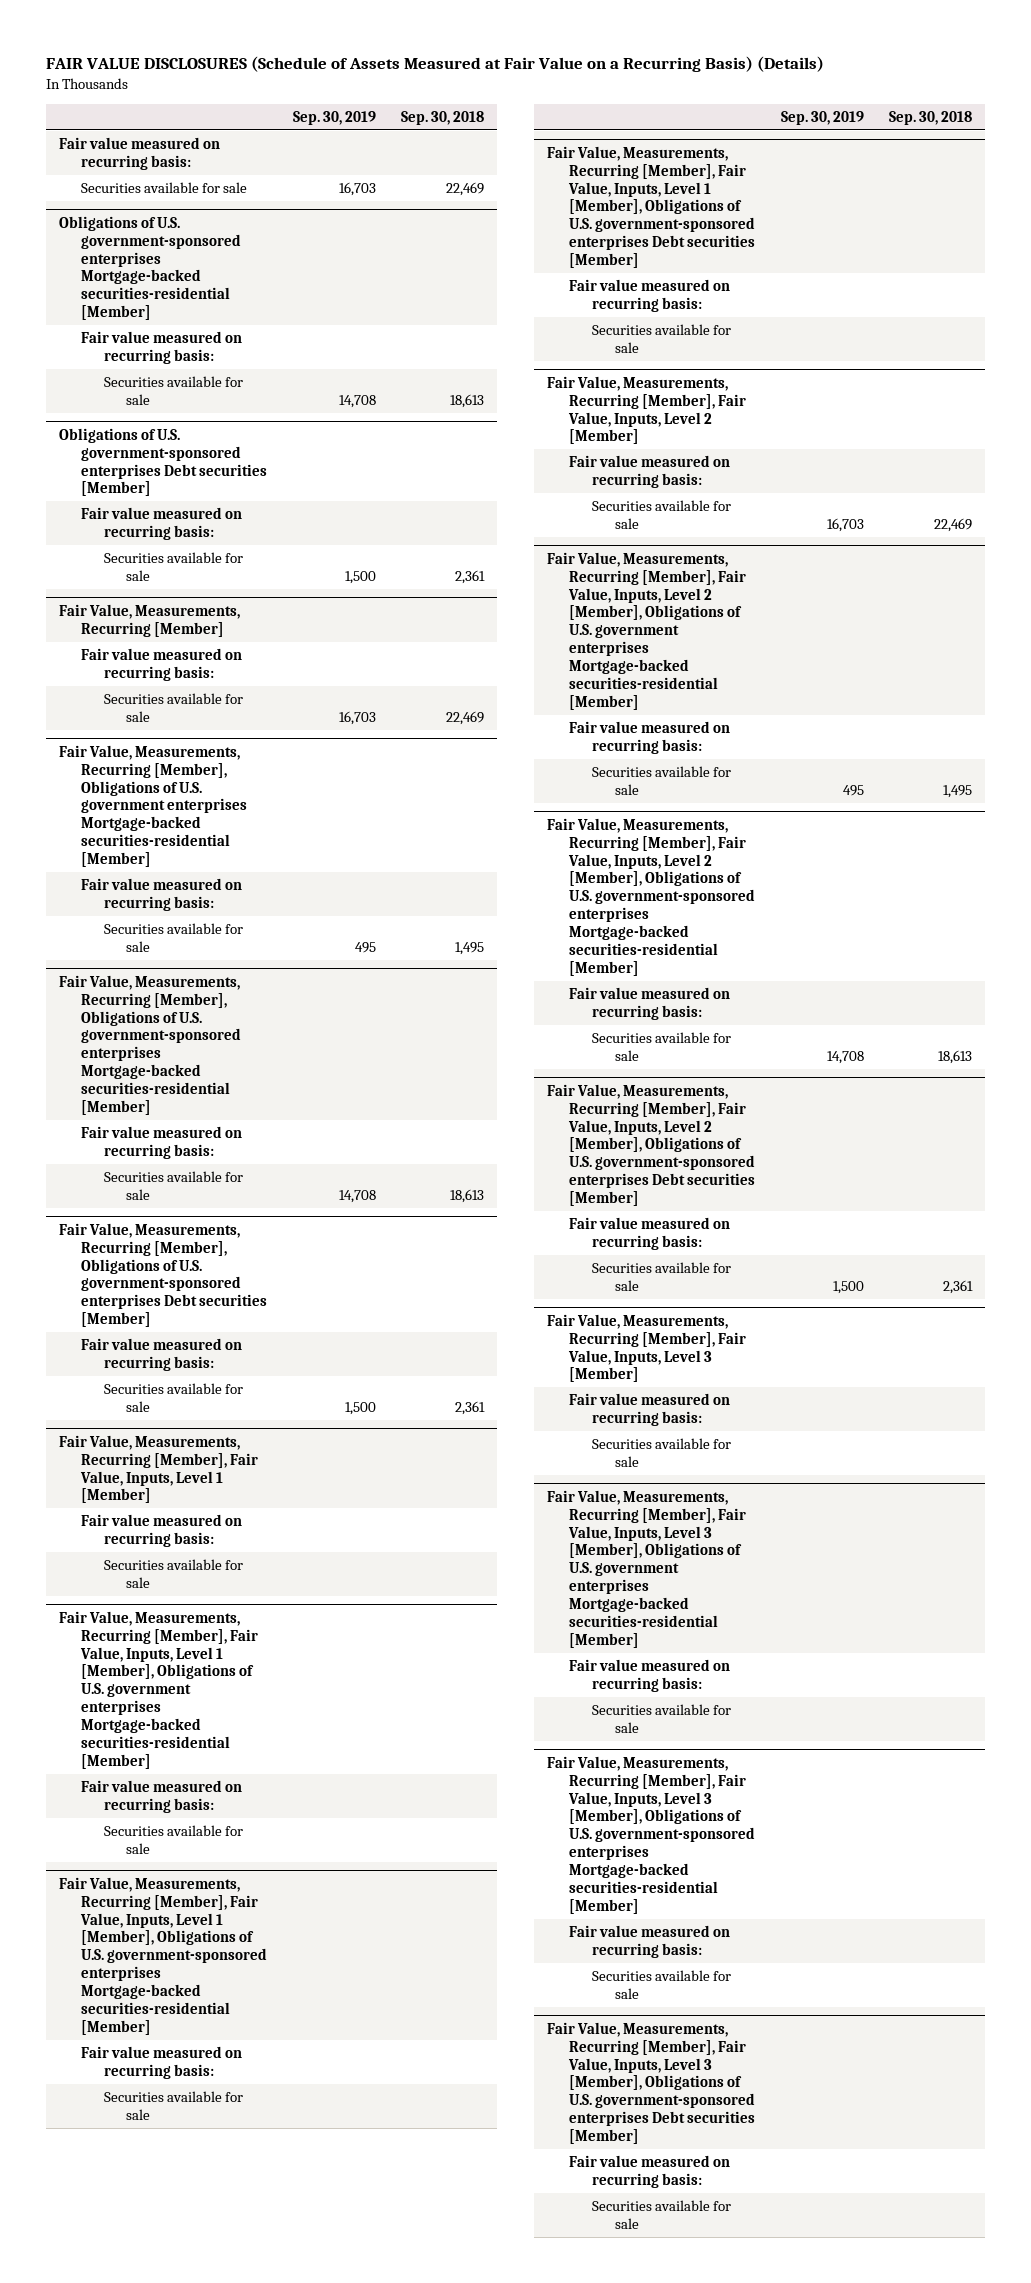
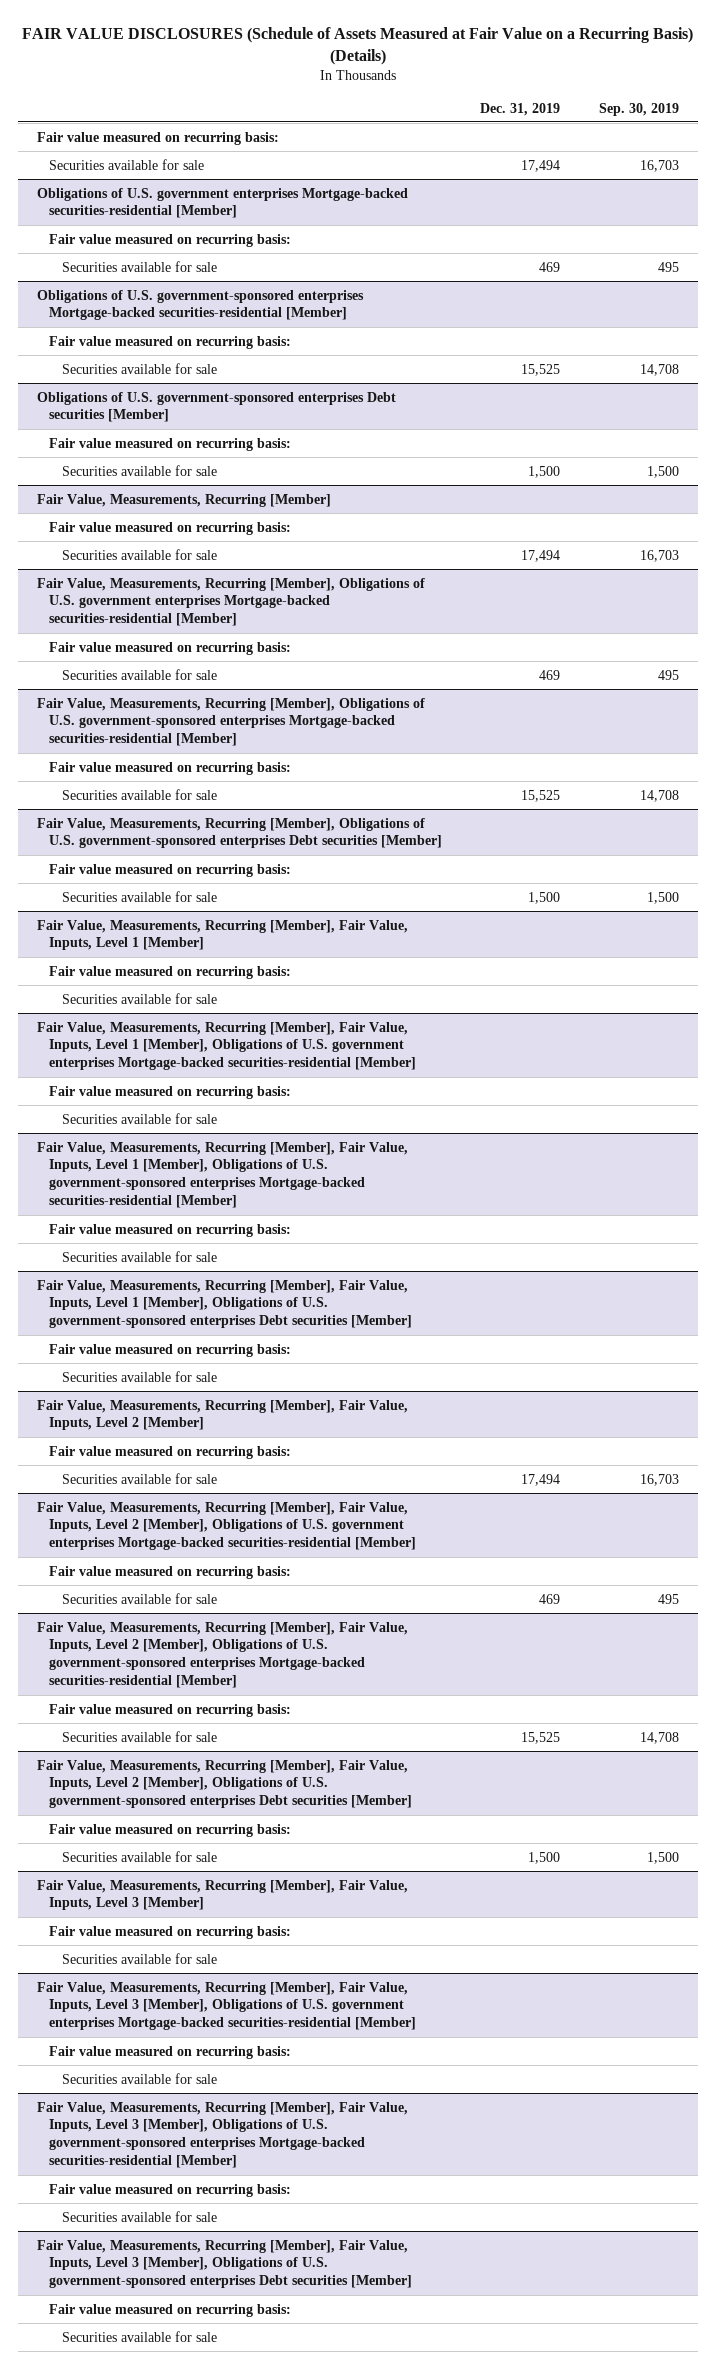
- | Sep. 30, 2019 | Sep. 30, 2018
+ | Dec. 31, 2019 | Sep. 30, 2019
+ Obligations of U.S. government enterprises Mortgage-backed securities-residential [Member]
+ Fair value measured on recurring basis:
+ Securities available for sale | 469 | 495

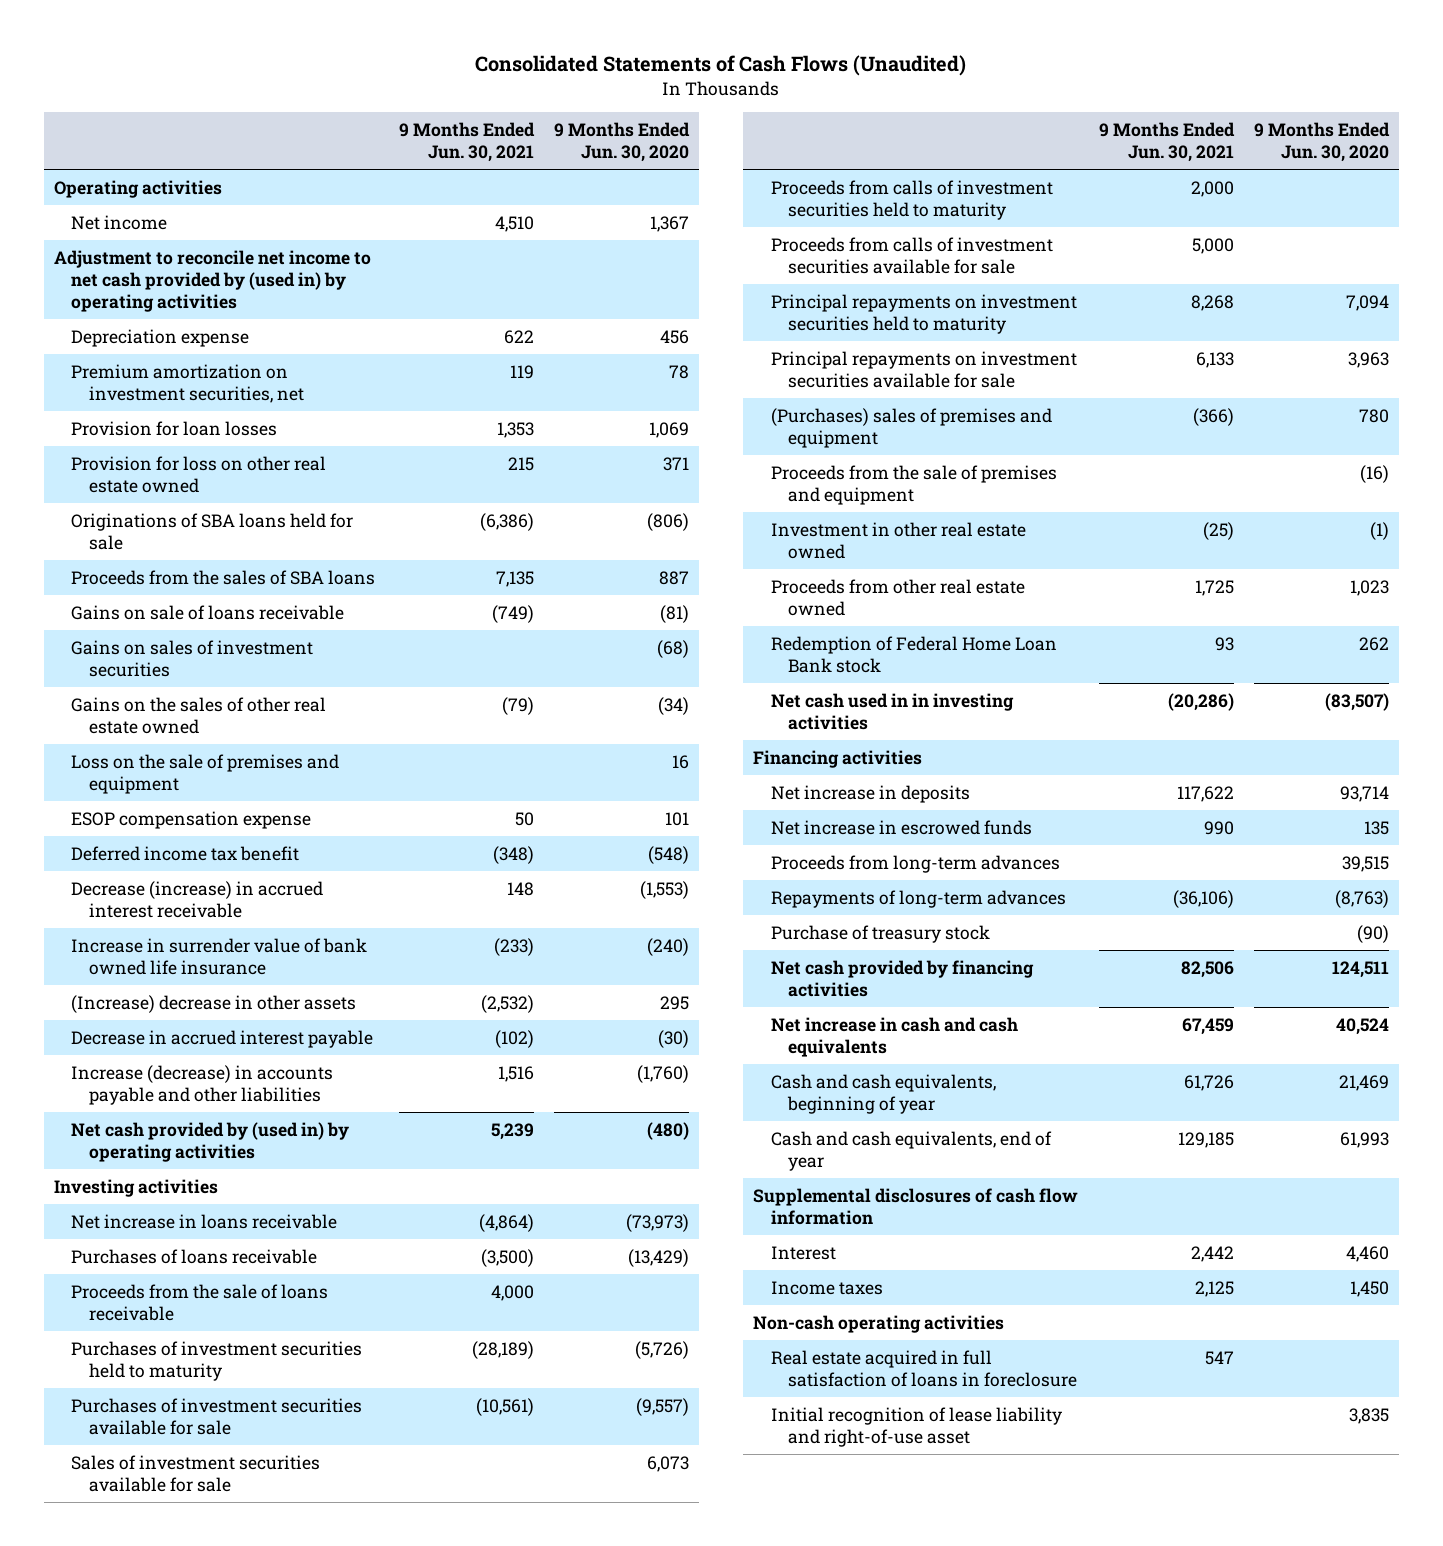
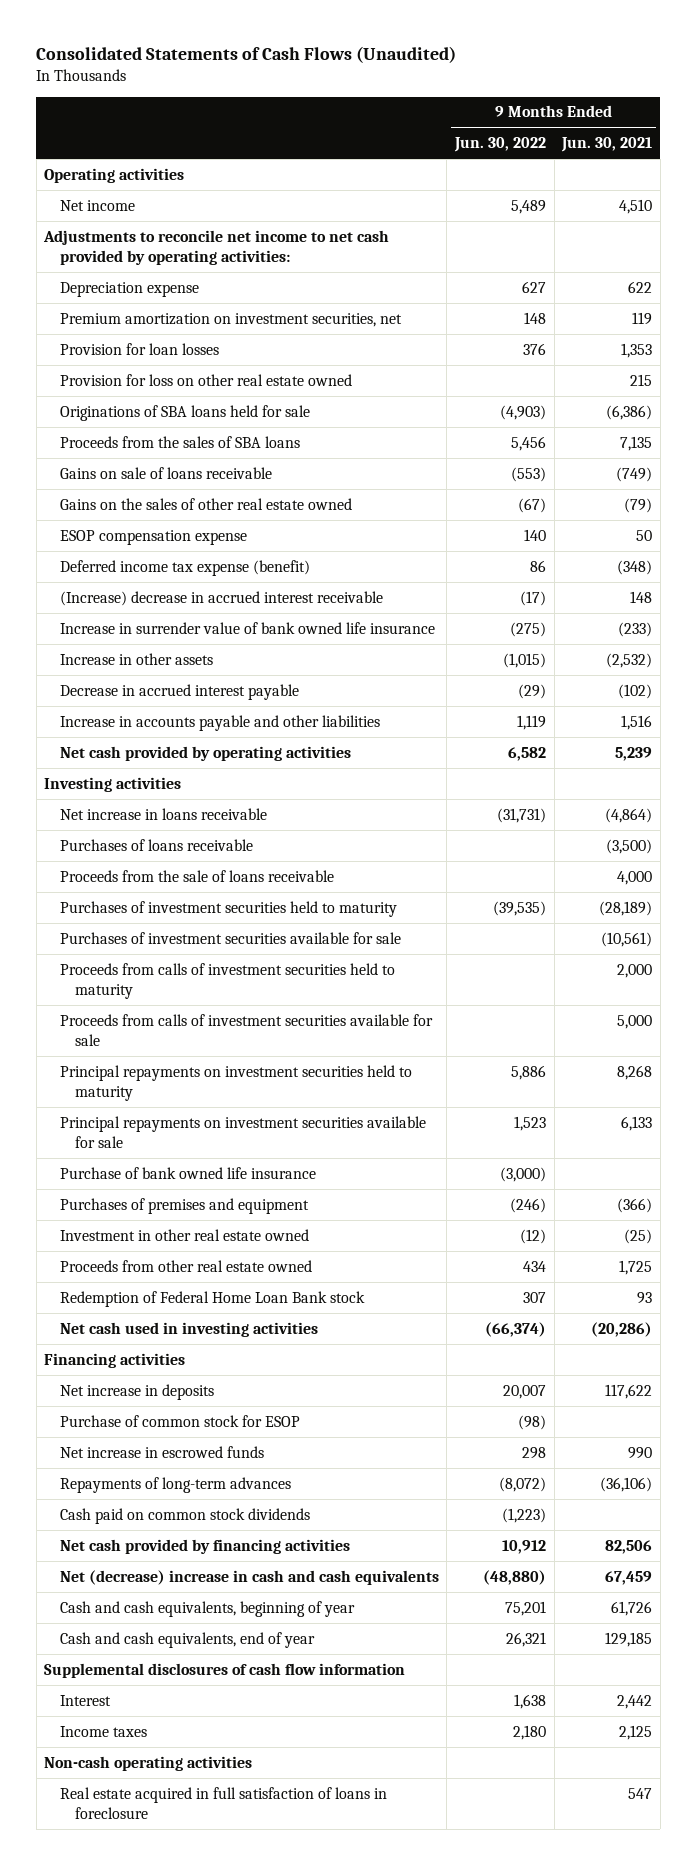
- | 9 Months Ended Jun. 30, 2021 | 9 Months Ended Jun. 30, 2020
+ | 9 Months Ended Jun. 30, 2022 | 9 Months Ended Jun. 30, 2021
- Adjustment to reconcile net income to net cash provided by (used in) by operating activities
+ Adjustments to reconcile net income to net cash provided by operating activities:
- Gains on sales of investment securities | | (68)
- Loss on the sale of premises and equipment | | 16
- Deferred income tax benefit | (348) | (548)
- Decrease (increase) in accrued interest receivable | 148 | (1,553)
+ Deferred income tax expense (benefit) | 86 | (348)
+ (Increase) decrease in accrued interest receivable | (17) | 148
- (Increase) decrease in other assets | (2,532) | 295
+ Increase in other assets | (1,015) | (2,532)
- Increase (decrease) in accounts payable and other liabilities | 1,516 | (1,760)
- Net cash provided by (used in) by operating activities | 5,239 | (480)
+ Increase in accounts payable and other liabilities | 1,119 | 1,516
+ Net cash provided by operating activities | 6,582 | 5,239
- Sales of investment securities available for sale | | 6,073
- (Purchases) sales of premises and equipment | (366) | 780
- Proceeds from the sale of premises and equipment | | (16)
+ Purchase of bank owned life insurance | (3,000) |
+ Purchases of premises and equipment | (246) | (366)
- Net cash used in in investing activities | (20,286) | (83,507)
+ Net cash used in investing activities | (66,374) | (20,286)
+ Purchase of common stock for ESOP | (98) |
- Proceeds from long-term advances | | 39,515
- Purchase of treasury stock | | (90)
+ Cash paid on common stock dividends | (1,223) |
- Net increase in cash and cash equivalents | 67,459 | 40,524
+ Net (decrease) increase in cash and cash equivalents | (48,880) | 67,459
- Initial recognition of lease liability and right-of-use asset | | 3,835

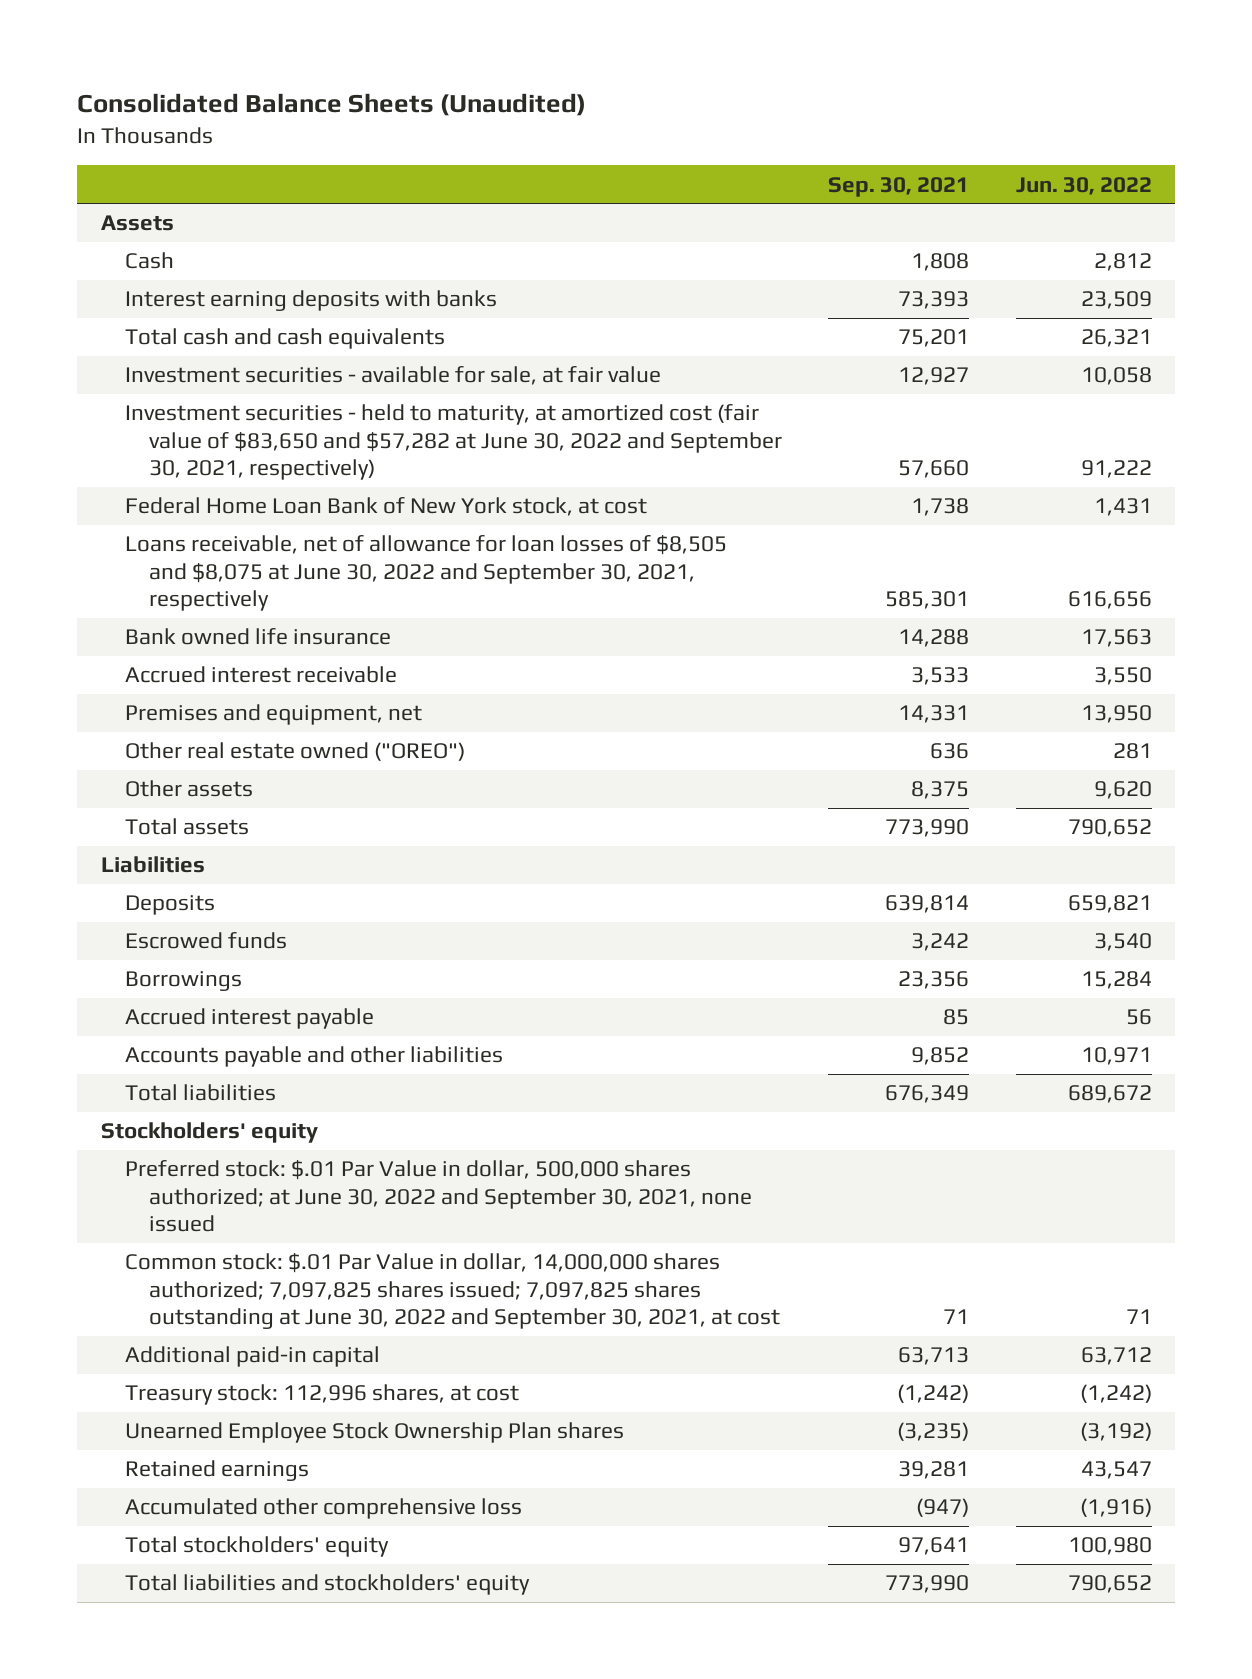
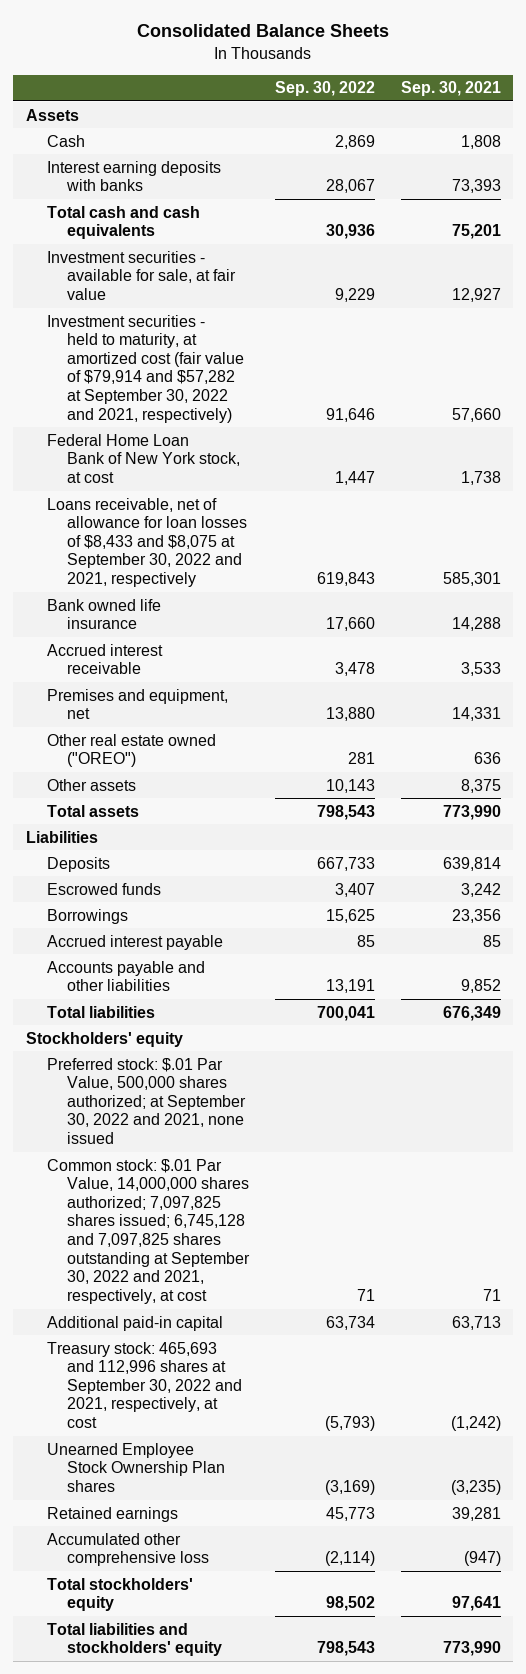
- Consolidated Balance Sheets (Unaudited)
+ Consolidated Balance Sheets
- | Sep. 30, 2021 | Jun. 30, 2022
+ | Sep. 30, 2022 | Sep. 30, 2021
- Investment securities - held to maturity, at amortized cost (fair value of $83,650 and $57,282 at June 30, 2022 and September 30, 2021, respectively) | 57,660 | 91,222
+ Investment securities - held to maturity, at amortized cost (fair value of $79,914 and $57,282 at September 30, 2022 and 2021, respectively) | 91,646 | 57,660
- Loans receivable, net of allowance for loan losses of $8,505 and $8,075 at June 30, 2022 and September 30, 2021, respectively | 585,301 | 616,656
+ Loans receivable, net of allowance for loan losses of $8,433 and $8,075 at September 30, 2022 and 2021, respectively | 619,843 | 585,301
- Preferred stock: $.01 Par Value in dollar, 500,000 shares authorized; at June 30, 2022 and September 30, 2021, none issued
- Common stock: $.01 Par Value in dollar, 14,000,000 shares authorized; 7,097,825 shares issued; 7,097,825 shares outstanding at June 30, 2022 and September 30, 2021, at cost | 71 | 71
+ Preferred stock: $.01 Par Value, 500,000 shares authorized; at September 30, 2022 and 2021, none issued
+ Common stock: $.01 Par Value, 14,000,000 shares authorized; 7,097,825 shares issued; 6,745,128 and 7,097,825 shares outstanding at September 30, 2022 and 2021, respectively, at cost | 71 | 71
- Treasury stock: 112,996 shares, at cost | (1,242) | (1,242)
+ Treasury stock: 465,693 and 112,996 shares at September 30, 2022 and 2021, respectively, at cost | (5,793) | (1,242)

